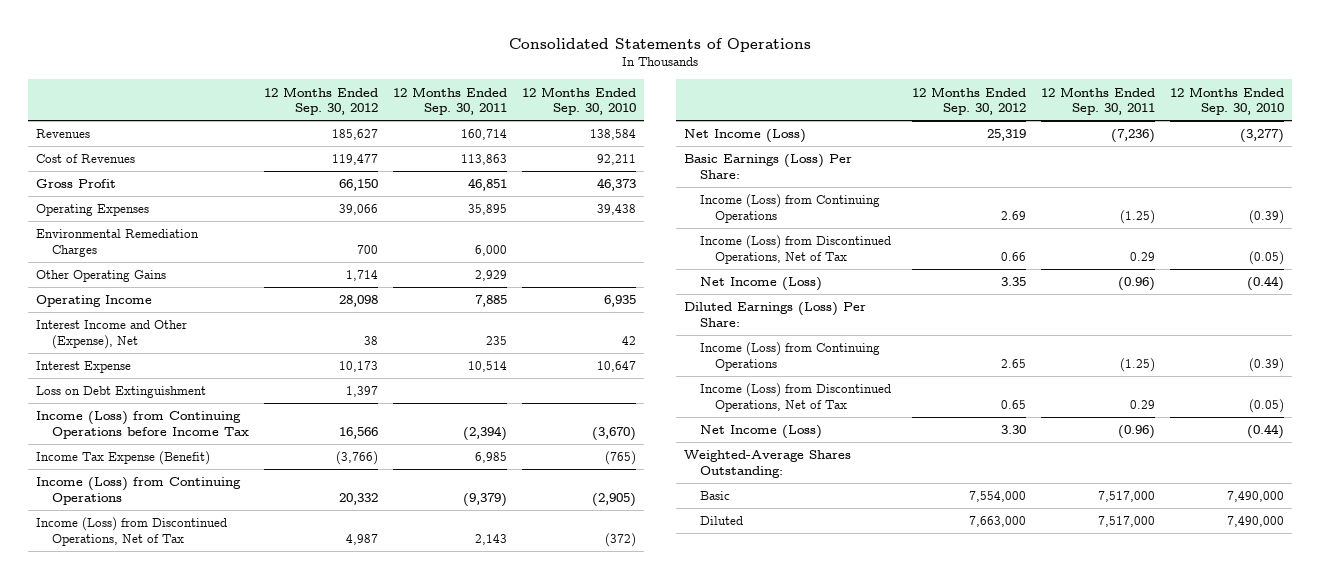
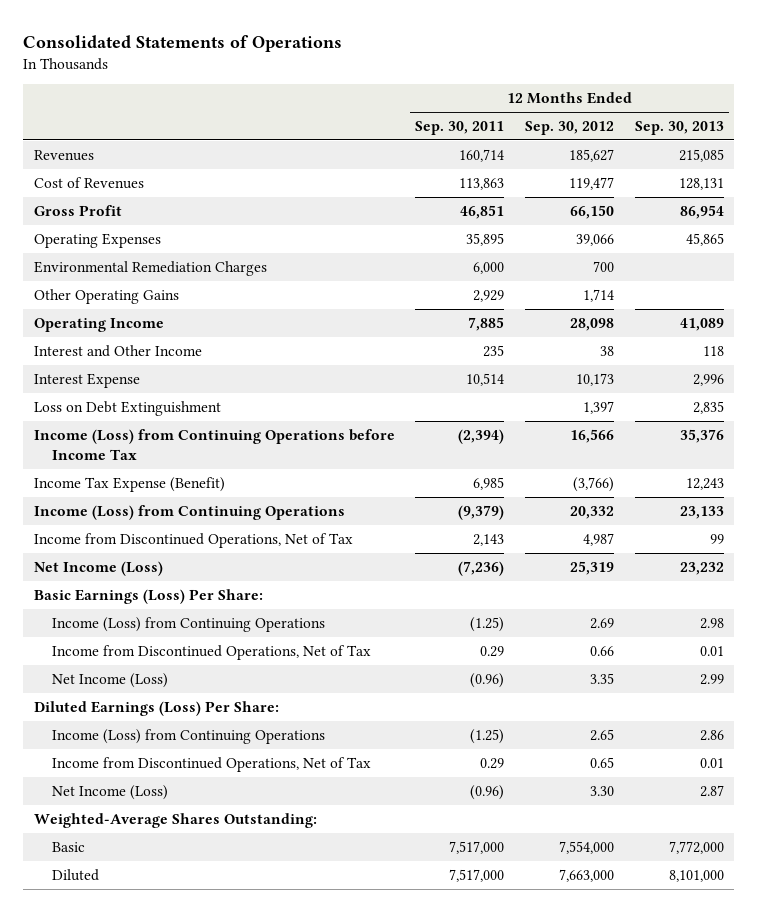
- | 12 Months Ended Sep. 30, 2012 | 12 Months Ended Sep. 30, 2011 | 12 Months Ended Sep. 30, 2010
+ | 12 Months Ended Sep. 30, 2011 | 12 Months Ended Sep. 30, 2012 | 12 Months Ended Sep. 30, 2013
- Interest Income and Other (Expense), Net | 38 | 235 | 42
+ Interest and Other Income | 235 | 38 | 118
- Income (Loss) from Discontinued Operations, Net of Tax | 4,987 | 2,143 | (372)
+ Income from Discontinued Operations, Net of Tax | 2,143 | 4,987 | 99
- Income (Loss) from Discontinued Operations, Net of Tax | 0.66 | 0.29 | (0.05)
+ Income from Discontinued Operations, Net of Tax | 0.29 | 0.66 | 0.01
- Income (Loss) from Discontinued Operations, Net of Tax | 0.65 | 0.29 | (0.05)
+ Income from Discontinued Operations, Net of Tax | 0.29 | 0.65 | 0.01

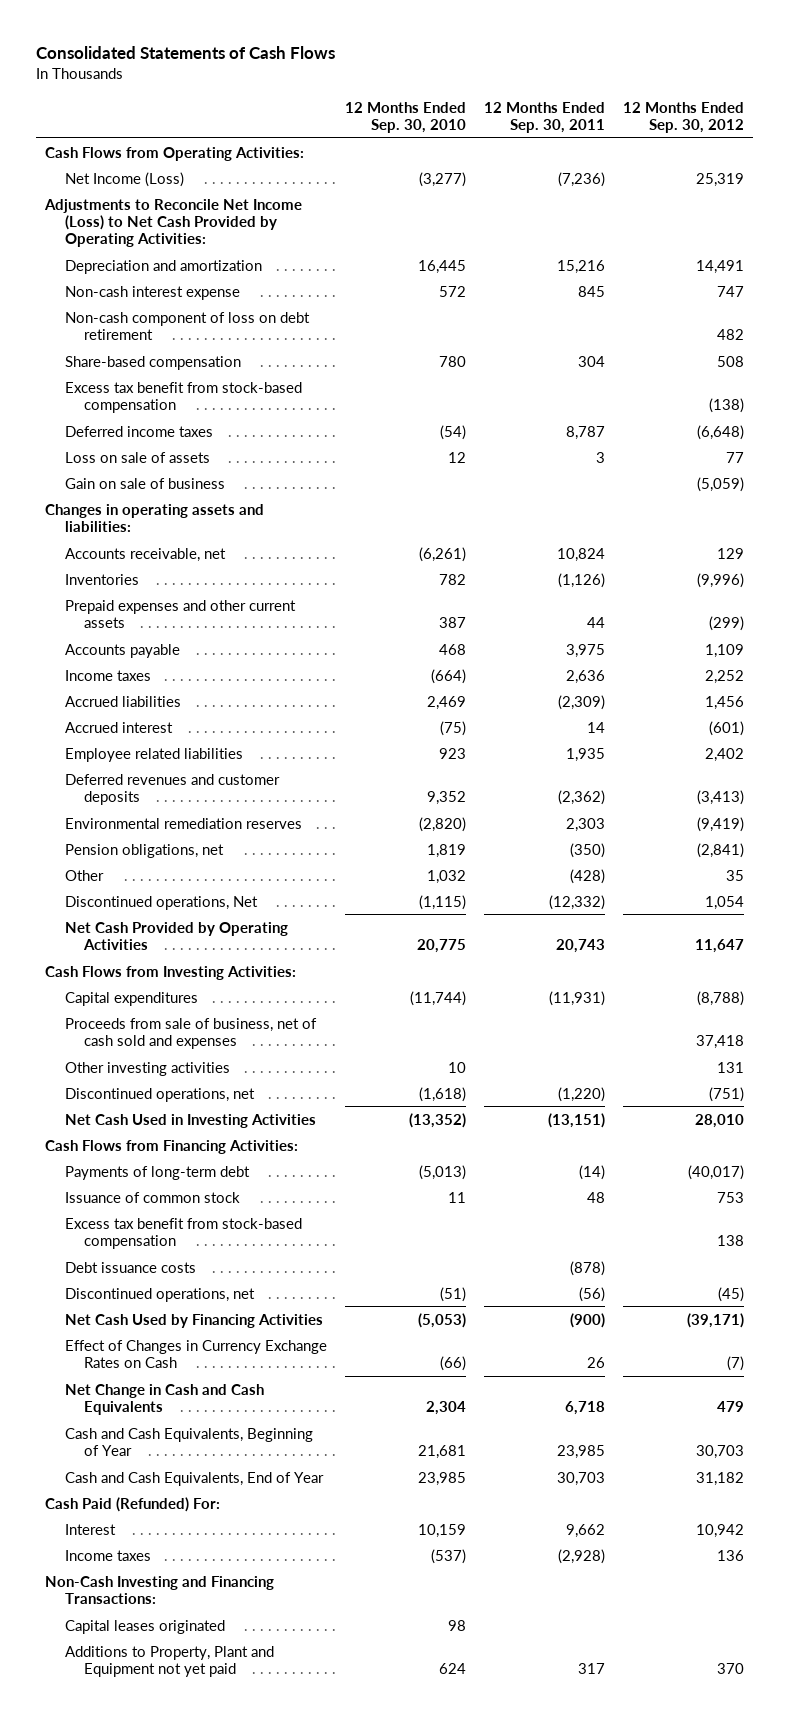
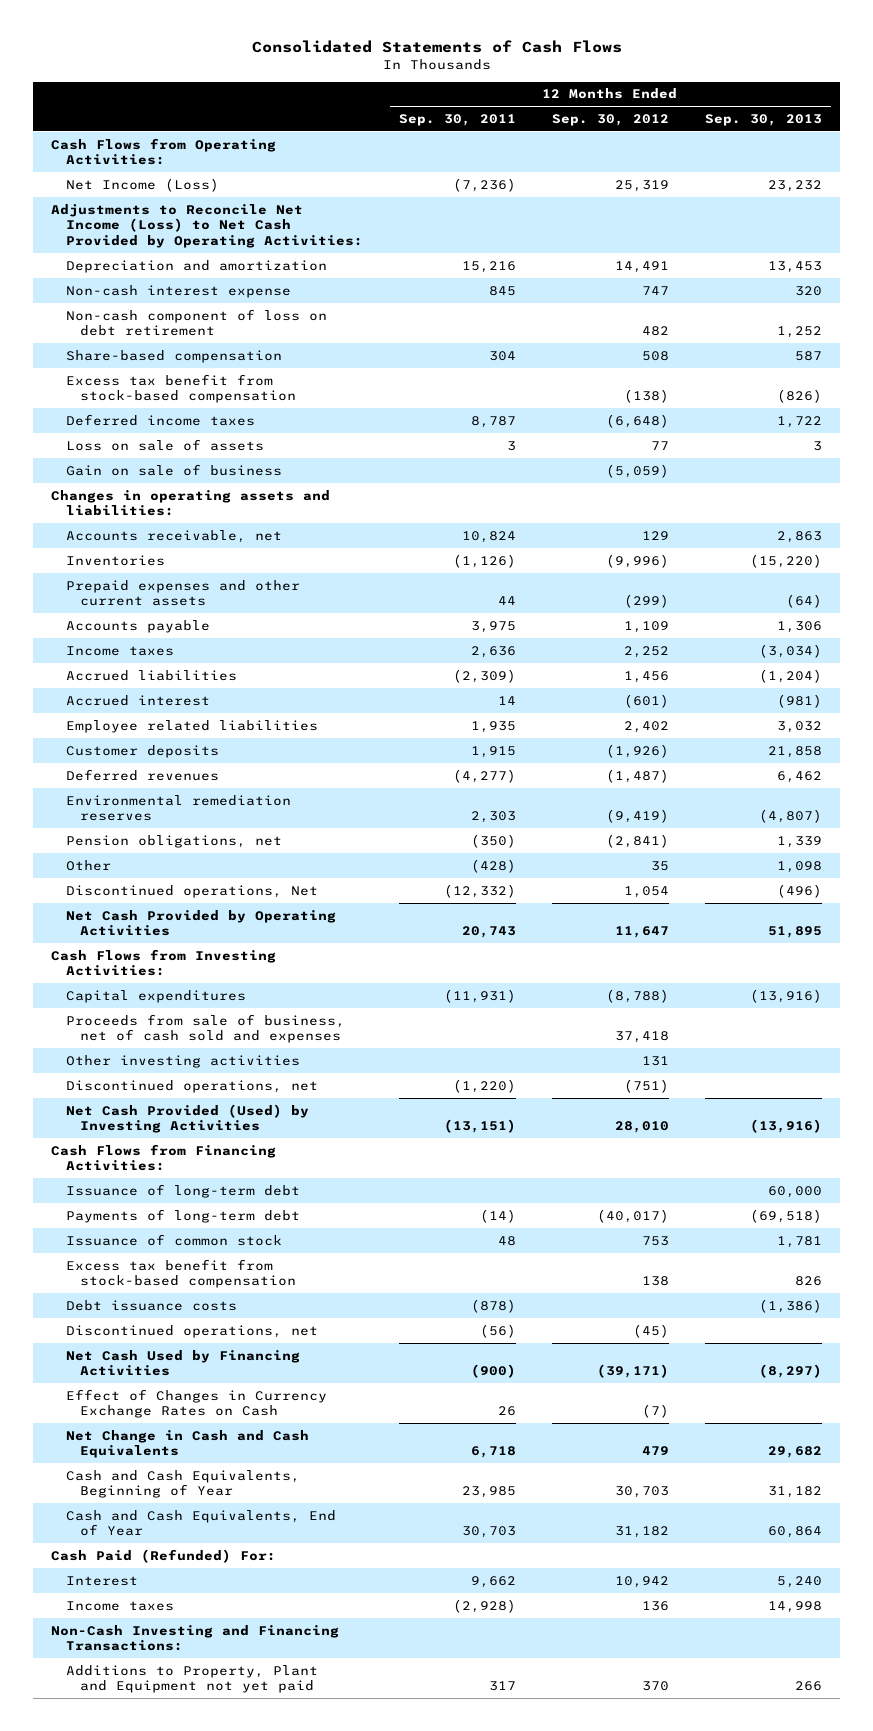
- | 12 Months Ended Sep. 30, 2010 | 12 Months Ended Sep. 30, 2011 | 12 Months Ended Sep. 30, 2012
+ | 12 Months Ended Sep. 30, 2011 | 12 Months Ended Sep. 30, 2012 | 12 Months Ended Sep. 30, 2013
- Deferred revenues and customer deposits | 9,352 | (2,362) | (3,413)
+ Customer deposits | 1,915 | (1,926) | 21,858
+ Deferred revenues | (4,277) | (1,487) | 6,462
- Net Cash Used in Investing Activities | (13,352) | (13,151) | 28,010
+ Net Cash Provided (Used) by Investing Activities | (13,151) | 28,010 | (13,916)
+ Issuance of long-term debt | | | 60,000
- Capital leases originated | 98 | |

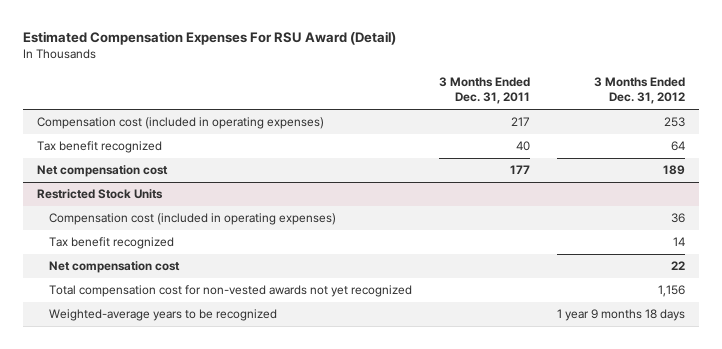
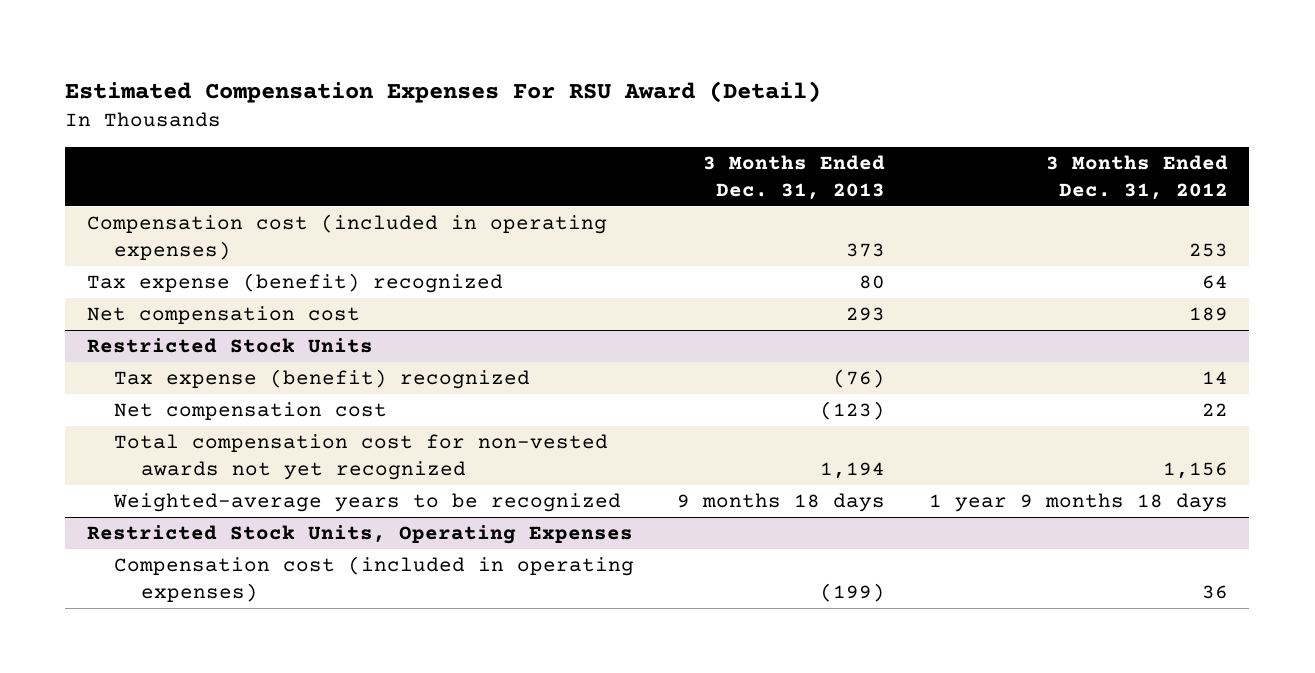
- | 3 Months Ended Dec. 31, 2011 | 3 Months Ended Dec. 31, 2012
+ | 3 Months Ended Dec. 31, 2013 | 3 Months Ended Dec. 31, 2012
- Tax benefit recognized | 40 | 64
+ Tax expense (benefit) recognized | 80 | 64
@ Restricted Stock Units
- Compensation cost (included in operating expenses) | | 36
- Tax benefit recognized | | 14
+ Tax expense (benefit) recognized | (76) | 14
+ Restricted Stock Units, Operating Expenses
+ Compensation cost (included in operating expenses) | (199) | 36

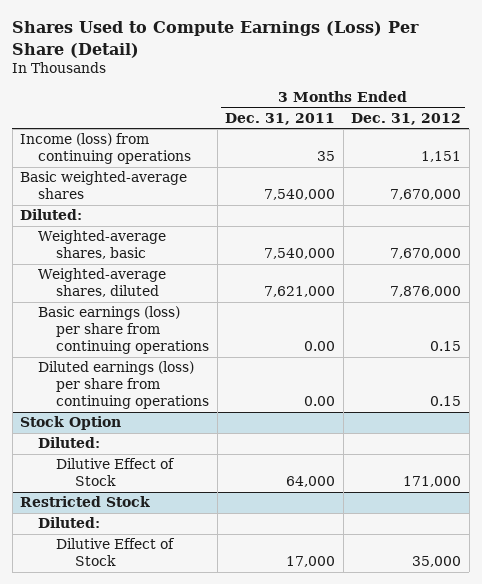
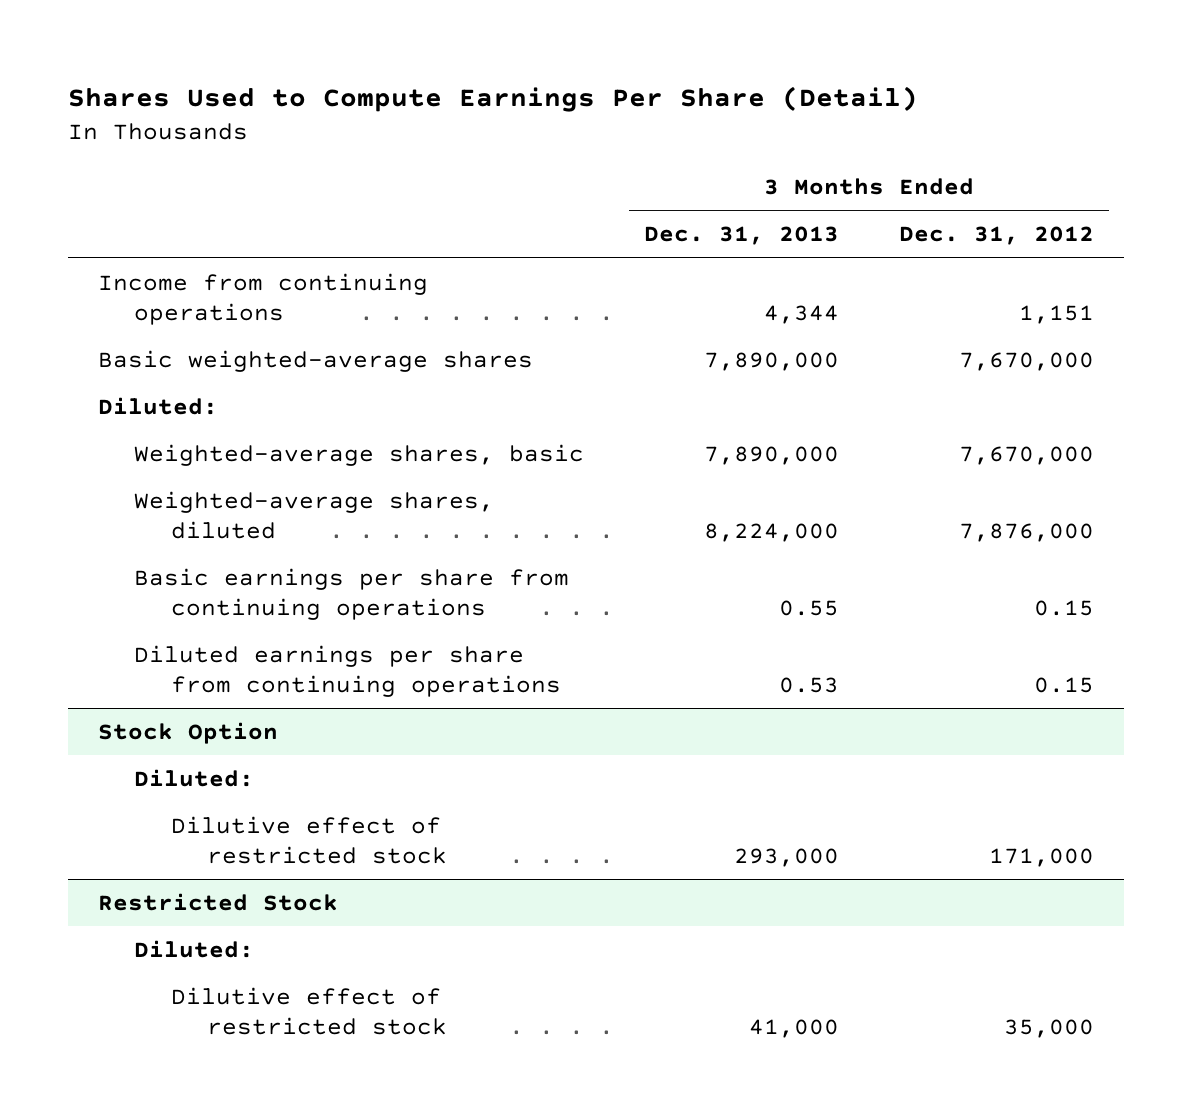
- Shares Used to Compute Earnings (Loss) Per Share (Detail)
+ Shares Used to Compute Earnings Per Share (Detail)
- | 3 Months Ended Dec. 31, 2011 | 3 Months Ended Dec. 31, 2012
+ | 3 Months Ended Dec. 31, 2013 | 3 Months Ended Dec. 31, 2012
- Income (loss) from continuing operations | 35 | 1,151
+ Income from continuing operations | 4,344 | 1,151
- Basic earnings (loss) per share from continuing operations | 0.00 | 0.15
- Diluted earnings (loss) per share from continuing operations | 0.00 | 0.15
+ Basic earnings per share from continuing operations | 0.55 | 0.15
+ Diluted earnings per share from continuing operations | 0.53 | 0.15
@ Stock Option
- Dilutive Effect of Stock | 64,000 | 171,000
+ Dilutive effect of restricted stock | 293,000 | 171,000
@ Restricted Stock
- Dilutive Effect of Stock | 17,000 | 35,000
+ Dilutive effect of restricted stock | 41,000 | 35,000

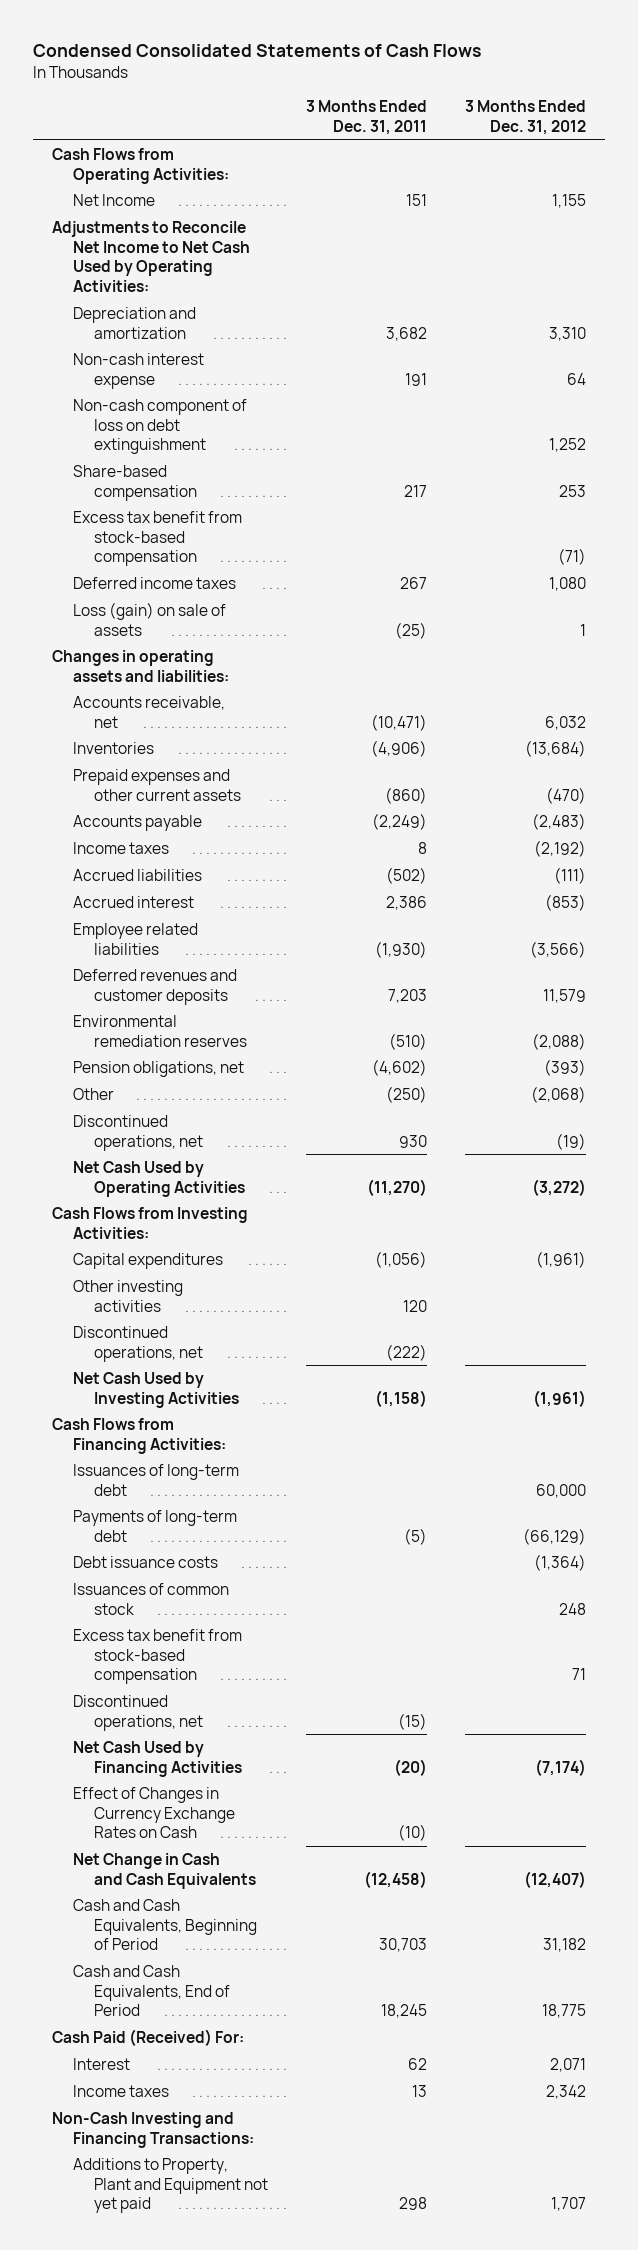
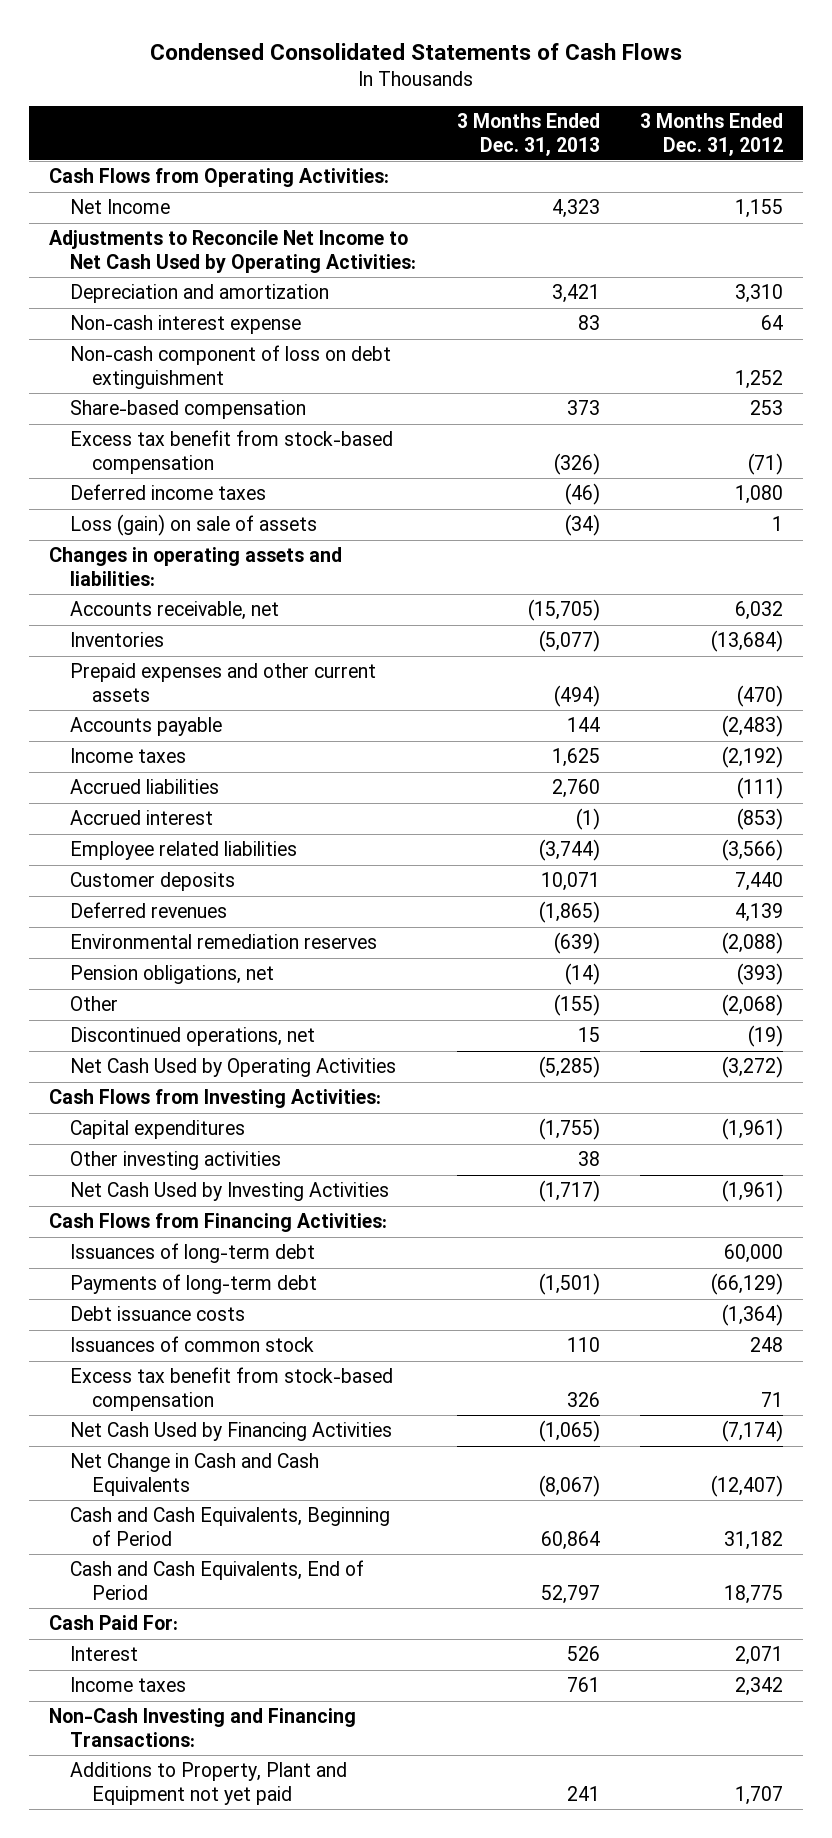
- | 3 Months Ended Dec. 31, 2011 | 3 Months Ended Dec. 31, 2012
+ | 3 Months Ended Dec. 31, 2013 | 3 Months Ended Dec. 31, 2012
- Deferred revenues and customer deposits | 7,203 | 11,579
+ Customer deposits | 10,071 | 7,440
+ Deferred revenues | (1,865) | 4,139
- Discontinued operations, net | (222) |
- Discontinued operations, net | (15) |
- Effect of Changes in Currency Exchange Rates on Cash | (10) |
- Cash Paid (Received) For:
+ Cash Paid For:

